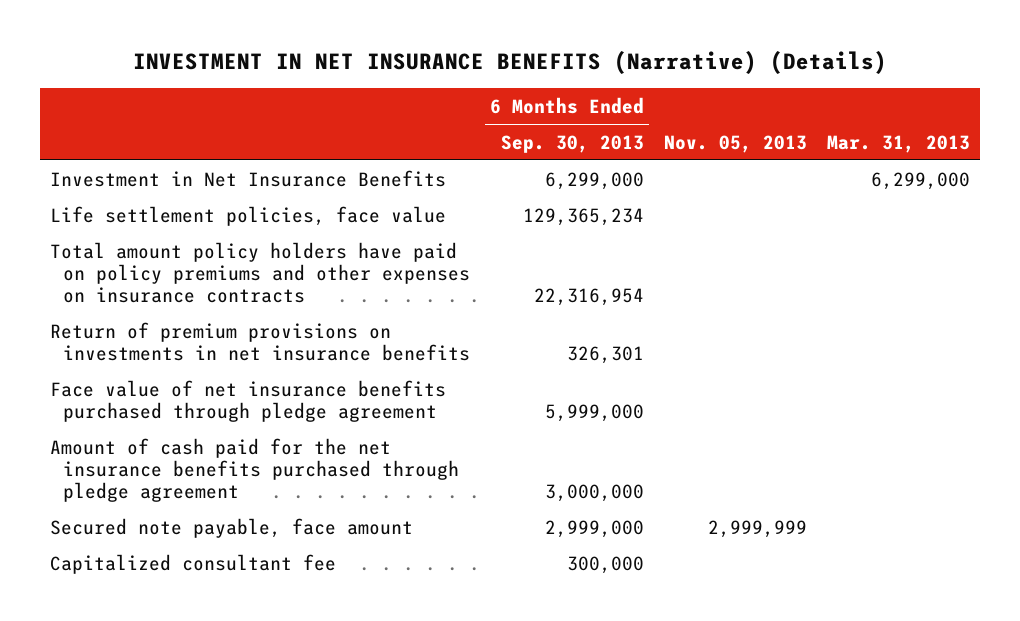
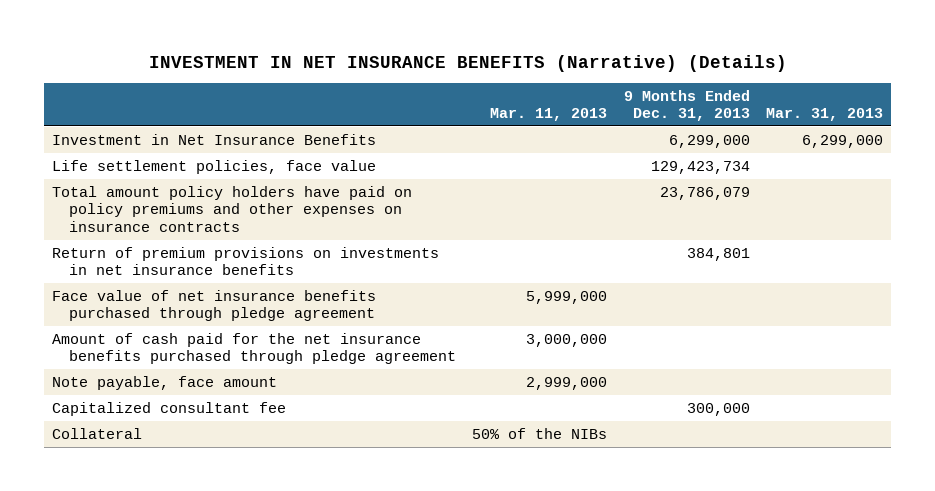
- | 6 Months Ended Sep. 30, 2013 | Nov. 05, 2013 | Mar. 31, 2013
+ | Mar. 11, 2013 | 9 Months Ended Dec. 31, 2013 | Mar. 31, 2013
- Secured note payable, face amount | 2,999,000 | 2,999,999 |
+ Note payable, face amount | 2,999,000 | |
+ Collateral | 50% of the NIBs | |

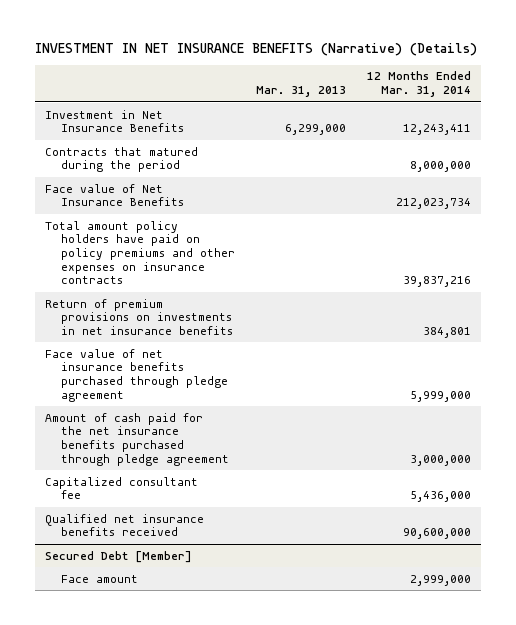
- | Mar. 11, 2013 | 9 Months Ended Dec. 31, 2013 | Mar. 31, 2013
+ | Mar. 31, 2013 | 12 Months Ended Mar. 31, 2014
- Life settlement policies, face value | | 129,423,734 |
+ Contracts that matured during the period | | 8,000,000
+ Face value of Net Insurance Benefits | | 212,023,734
- Note payable, face amount | 2,999,000 | |
- Collateral | 50% of the NIBs | |
+ Qualified net insurance benefits received | | 90,600,000
+ Secured Debt [Member]
+ Face amount | | 2,999,000

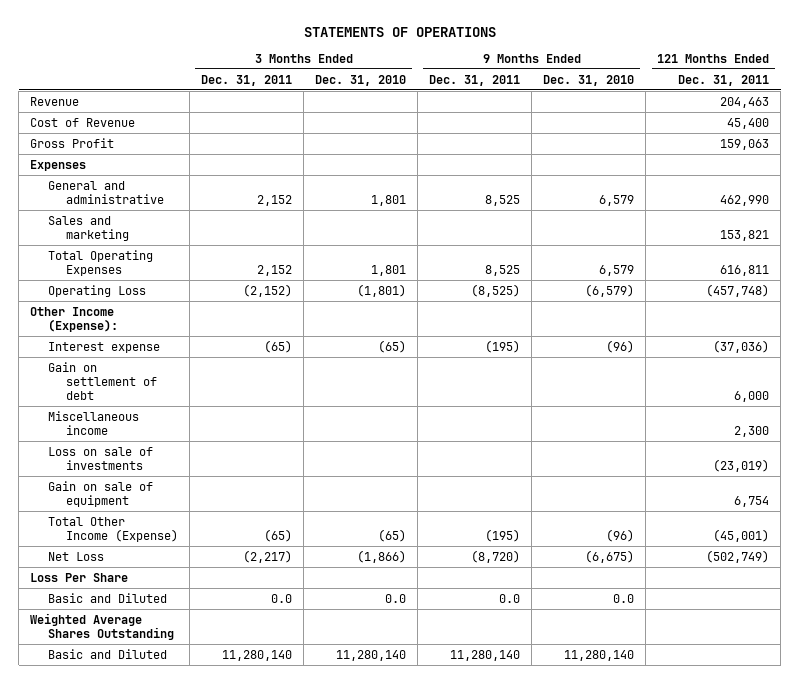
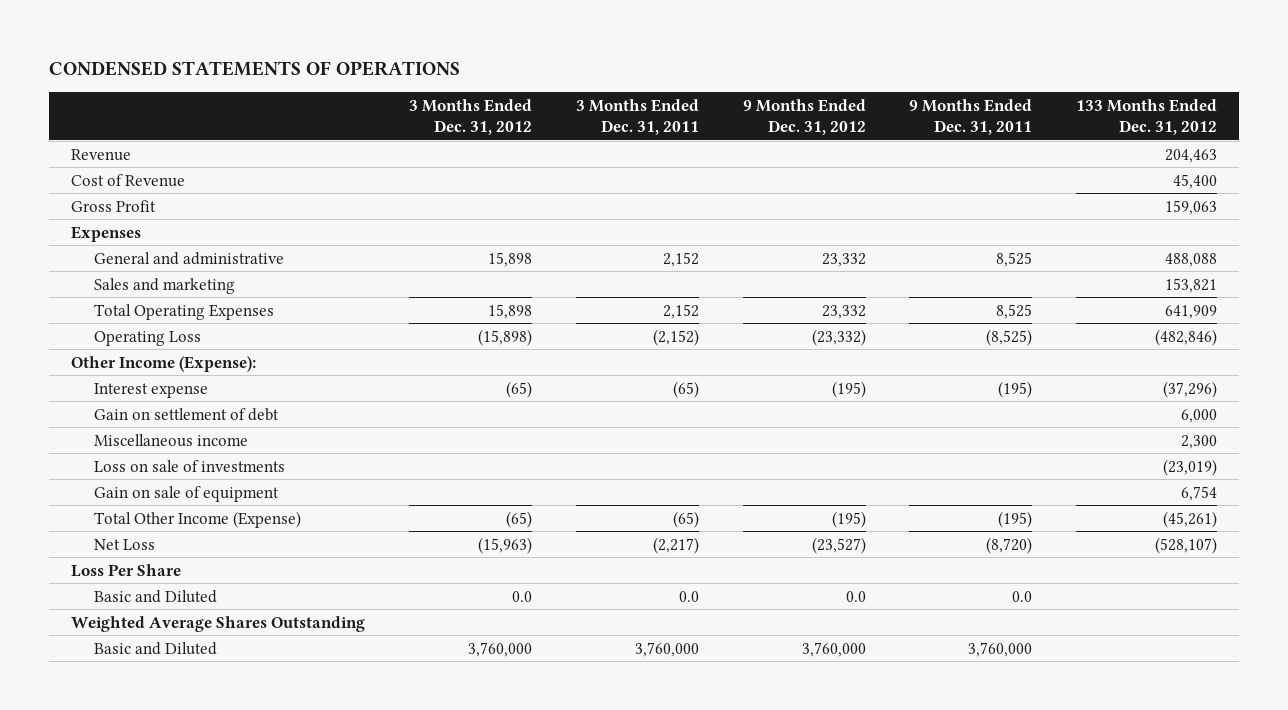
- STATEMENTS OF OPERATIONS
+ CONDENSED STATEMENTS OF OPERATIONS
- | 3 Months Ended Dec. 31, 2011 | 3 Months Ended Dec. 31, 2010 | 9 Months Ended Dec. 31, 2011 | 9 Months Ended Dec. 31, 2010 | 121 Months Ended Dec. 31, 2011
+ | 3 Months Ended Dec. 31, 2012 | 3 Months Ended Dec. 31, 2011 | 9 Months Ended Dec. 31, 2012 | 9 Months Ended Dec. 31, 2011 | 133 Months Ended Dec. 31, 2012
- Basic and Diluted | 11,280,140 | 11,280,140 | 11,280,140 | 11,280,140 |
+ Basic and Diluted | 3,760,000 | 3,760,000 | 3,760,000 | 3,760,000 |

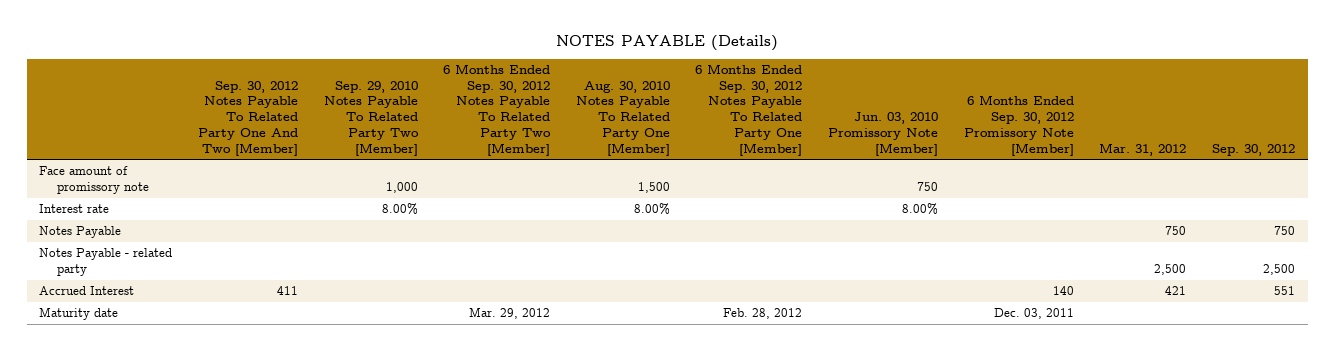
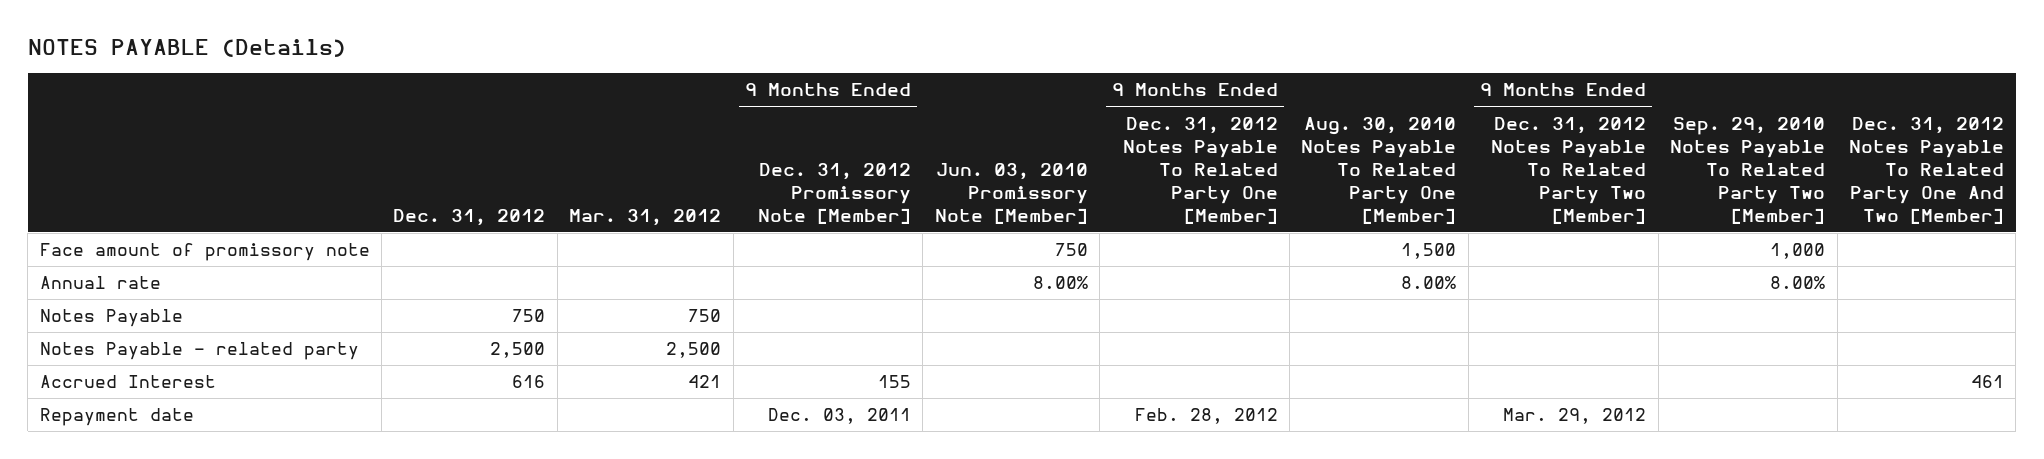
- | Sep. 30, 2012 Notes Payable To Related Party One And Two [Member] | Sep. 29, 2010 Notes Payable To Related Party Two [Member] | 6 Months Ended Sep. 30, 2012 Notes Payable To Related Party Two [Member] | Aug. 30, 2010 Notes Payable To Related Party One [Member] | 6 Months Ended Sep. 30, 2012 Notes Payable To Related Party One [Member] | Jun. 03, 2010 Promissory Note [Member] | 6 Months Ended Sep. 30, 2012 Promissory Note [Member] | Mar. 31, 2012 | Sep. 30, 2012
+ | Dec. 31, 2012 | Mar. 31, 2012 | 9 Months Ended Dec. 31, 2012 Promissory Note [Member] | Jun. 03, 2010 Promissory Note [Member] | 9 Months Ended Dec. 31, 2012 Notes Payable To Related Party One [Member] | Aug. 30, 2010 Notes Payable To Related Party One [Member] | 9 Months Ended Dec. 31, 2012 Notes Payable To Related Party Two [Member] | Sep. 29, 2010 Notes Payable To Related Party Two [Member] | Dec. 31, 2012 Notes Payable To Related Party One And Two [Member]
- Interest rate | | 8.00% | | 8.00% | | 8.00% | | |
+ Annual rate | | | | 8.00% | | 8.00% | | 8.00% |
- Maturity date | | | Mar. 29, 2012 | | Feb. 28, 2012 | | Dec. 03, 2011 | |
+ Repayment date | | | Dec. 03, 2011 | | Feb. 28, 2012 | | Mar. 29, 2012 | |

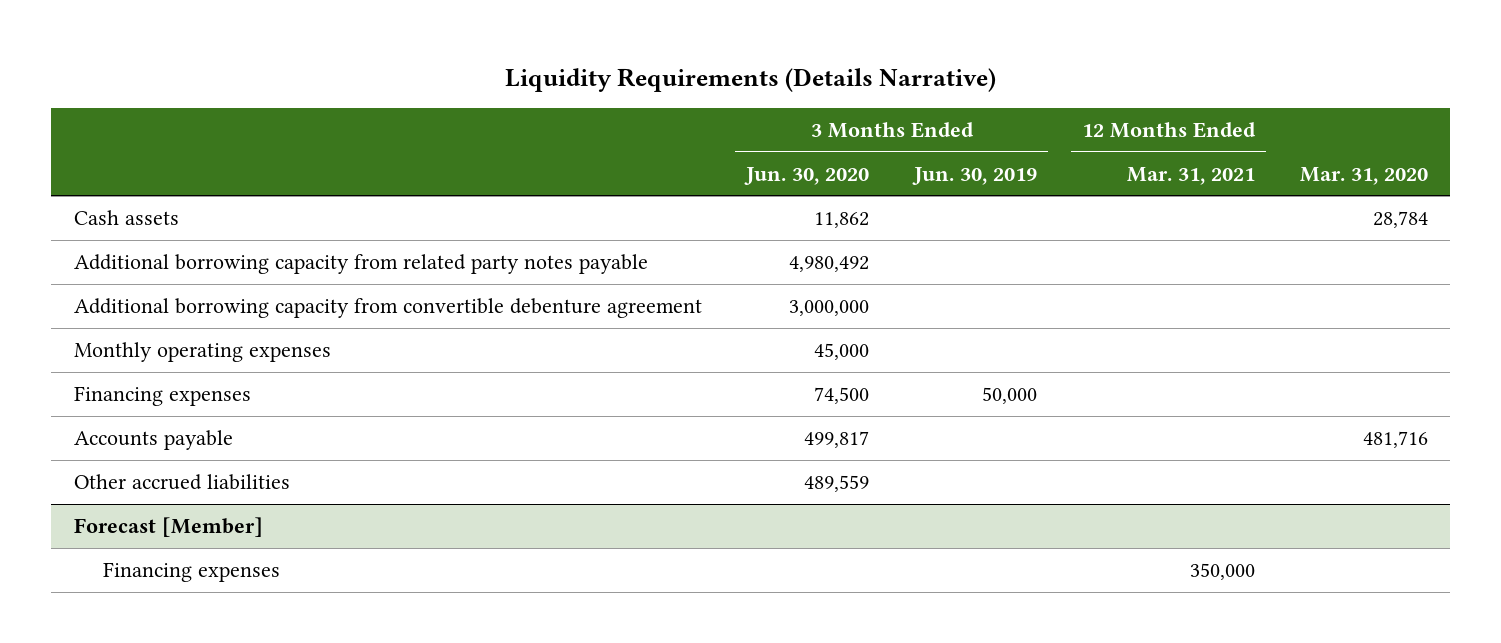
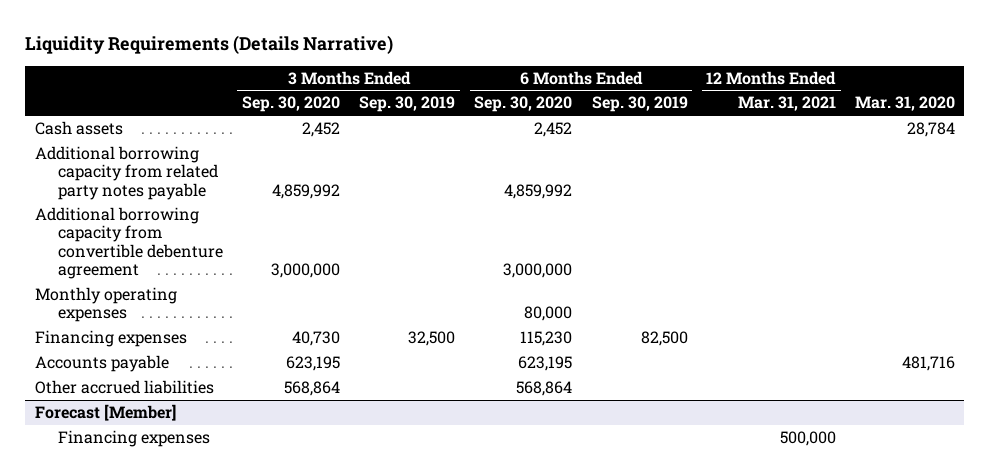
- | 3 Months Ended Jun. 30, 2020 | 3 Months Ended Jun. 30, 2019 | 12 Months Ended Mar. 31, 2021 | Mar. 31, 2020
+ | 3 Months Ended Sep. 30, 2020 | 3 Months Ended Sep. 30, 2019 | 6 Months Ended Sep. 30, 2020 | 6 Months Ended Sep. 30, 2019 | 12 Months Ended Mar. 31, 2021 | Mar. 31, 2020
@ Forecast [Member]
- Financing expenses | | | 350,000 |
+ Financing expenses | | | | | 500,000 |

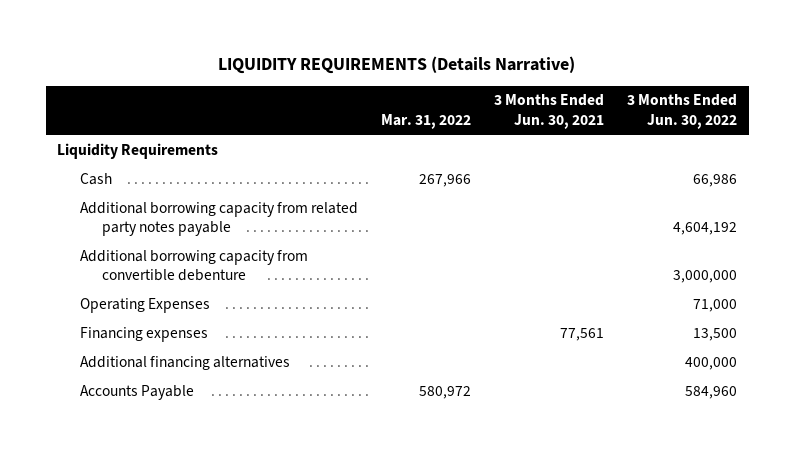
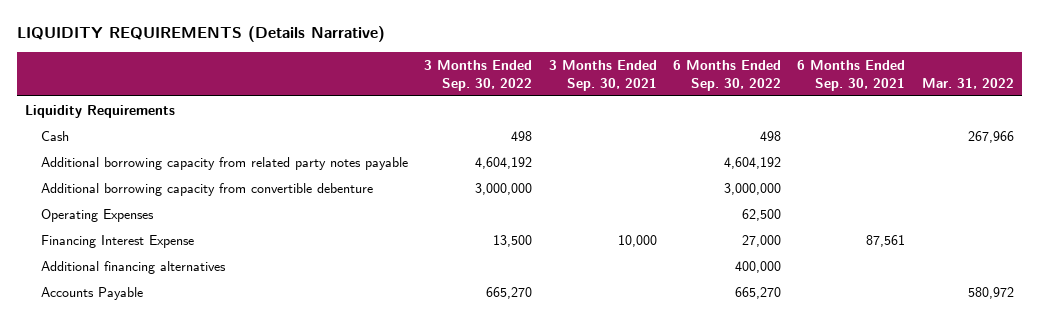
- | Mar. 31, 2022 | 3 Months Ended Jun. 30, 2021 | 3 Months Ended Jun. 30, 2022
+ | 3 Months Ended Sep. 30, 2022 | 3 Months Ended Sep. 30, 2021 | 6 Months Ended Sep. 30, 2022 | 6 Months Ended Sep. 30, 2021 | Mar. 31, 2022
- Financing expenses | | 77,561 | 13,500
+ Financing Interest Expense | 13,500 | 10,000 | 27,000 | 87,561 |

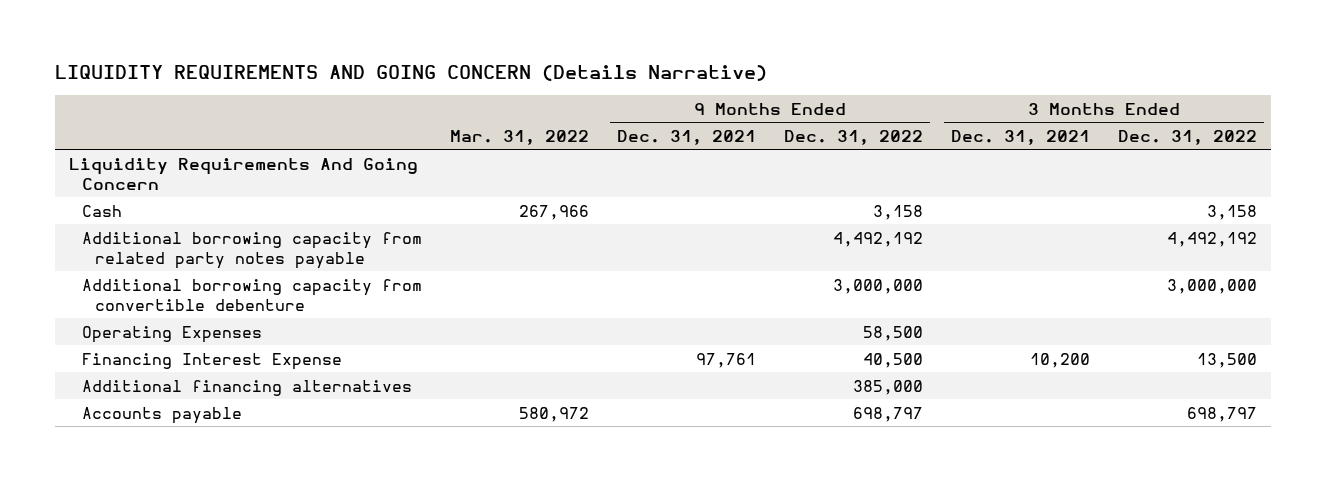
- LIQUIDITY REQUIREMENTS (Details Narrative)
+ LIQUIDITY REQUIREMENTS AND GOING CONCERN (Details Narrative)
- | 3 Months Ended Sep. 30, 2022 | 3 Months Ended Sep. 30, 2021 | 6 Months Ended Sep. 30, 2022 | 6 Months Ended Sep. 30, 2021 | Mar. 31, 2022
+ | Mar. 31, 2022 | 9 Months Ended Dec. 31, 2021 | 9 Months Ended Dec. 31, 2022 | 3 Months Ended Dec. 31, 2021 | 3 Months Ended Dec. 31, 2022
- Liquidity Requirements
+ Liquidity Requirements And Going Concern
- Accounts Payable | 665,270 | | 665,270 | | 580,972
+ Accounts payable | 580,972 | | 698,797 | | 698,797

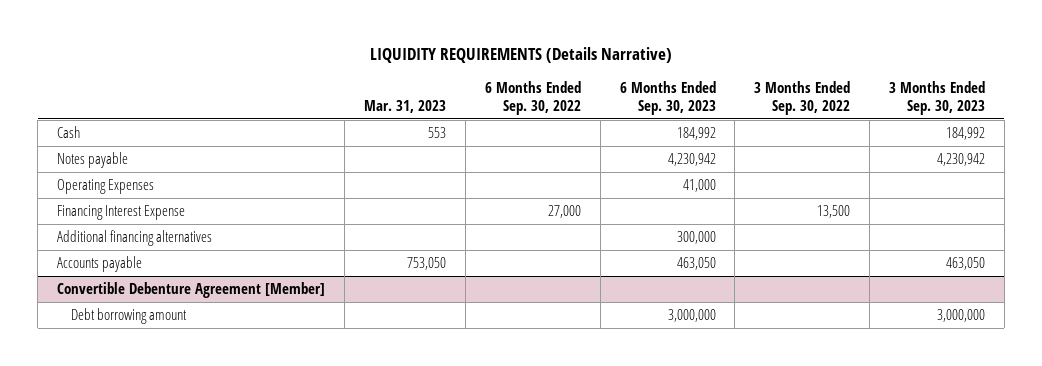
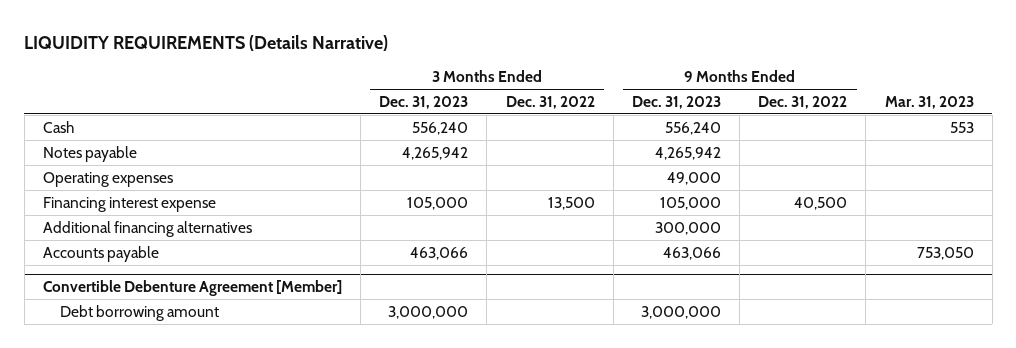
- | Mar. 31, 2023 | 6 Months Ended Sep. 30, 2022 | 6 Months Ended Sep. 30, 2023 | 3 Months Ended Sep. 30, 2022 | 3 Months Ended Sep. 30, 2023
+ | 3 Months Ended Dec. 31, 2023 | 3 Months Ended Dec. 31, 2022 | 9 Months Ended Dec. 31, 2023 | 9 Months Ended Dec. 31, 2022 | Mar. 31, 2023
- Operating Expenses | | | 41,000 | |
- Financing Interest Expense | | 27,000 | | 13,500 |
+ Operating expenses | | | 49,000 | |
+ Financing interest expense | 105,000 | 13,500 | 105,000 | 40,500 |

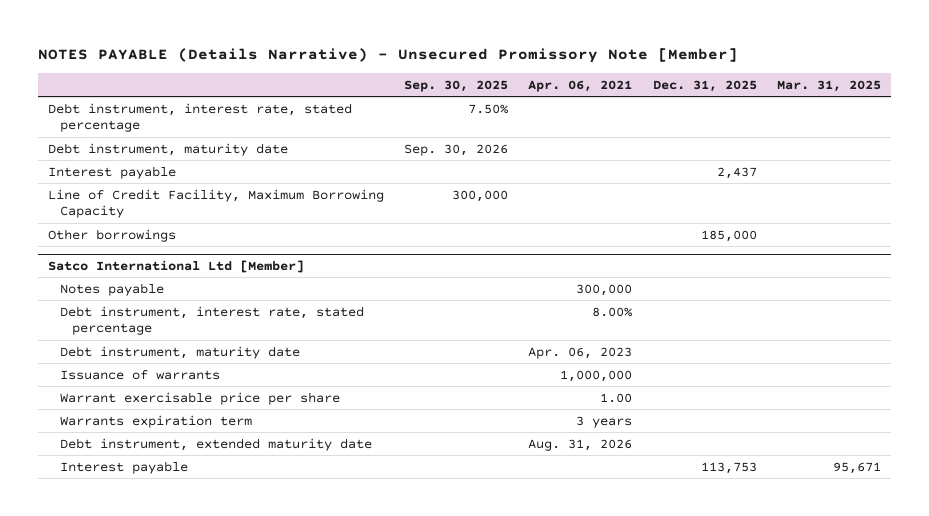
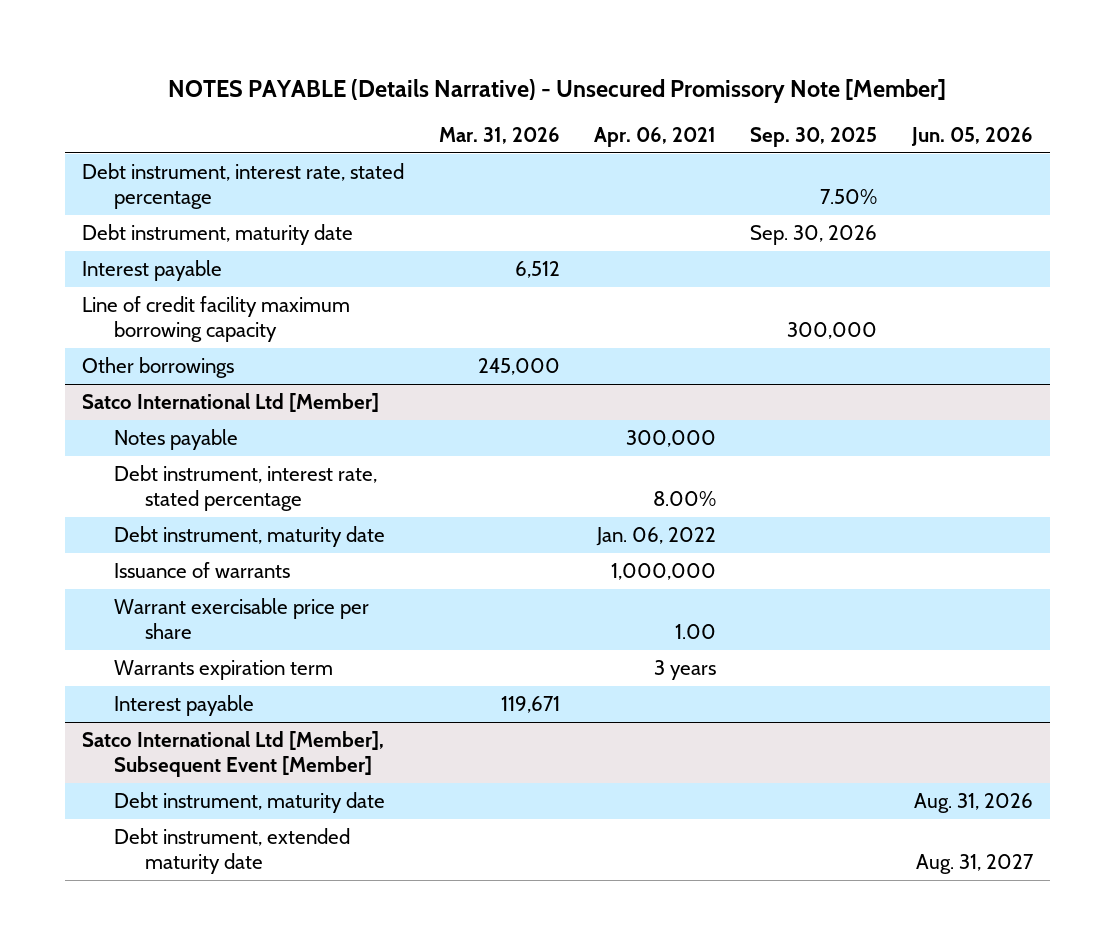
- | Sep. 30, 2025 | Apr. 06, 2021 | Dec. 31, 2025 | Mar. 31, 2025
+ | Mar. 31, 2026 | Apr. 06, 2021 | Sep. 30, 2025 | Jun. 05, 2026
- Line of Credit Facility, Maximum Borrowing Capacity | 300,000 | | |
+ Line of credit facility maximum borrowing capacity | | | 300,000 |
@ Satco International Ltd [Member]
- Debt instrument, maturity date | | Apr. 06, 2023 | |
+ Debt instrument, maturity date | | Jan. 06, 2022 | |
- Debt instrument, extended maturity date | | Aug. 31, 2026 | |
+ Satco International Ltd [Member], Subsequent Event [Member]
+ Debt instrument, maturity date | | | | Aug. 31, 2026
+ Debt instrument, extended maturity date | | | | Aug. 31, 2027

